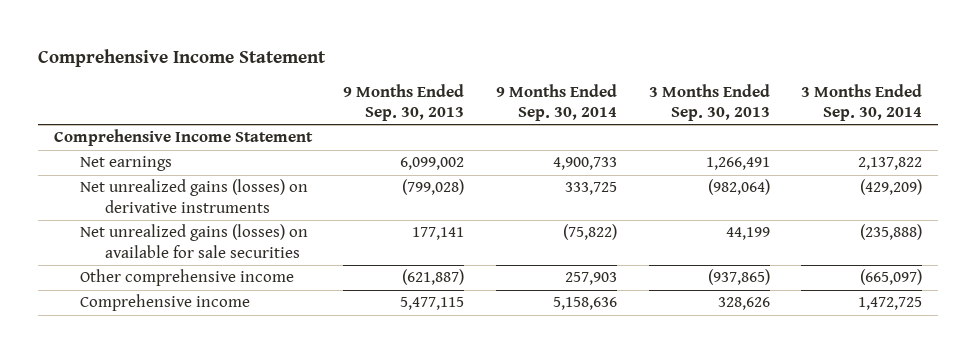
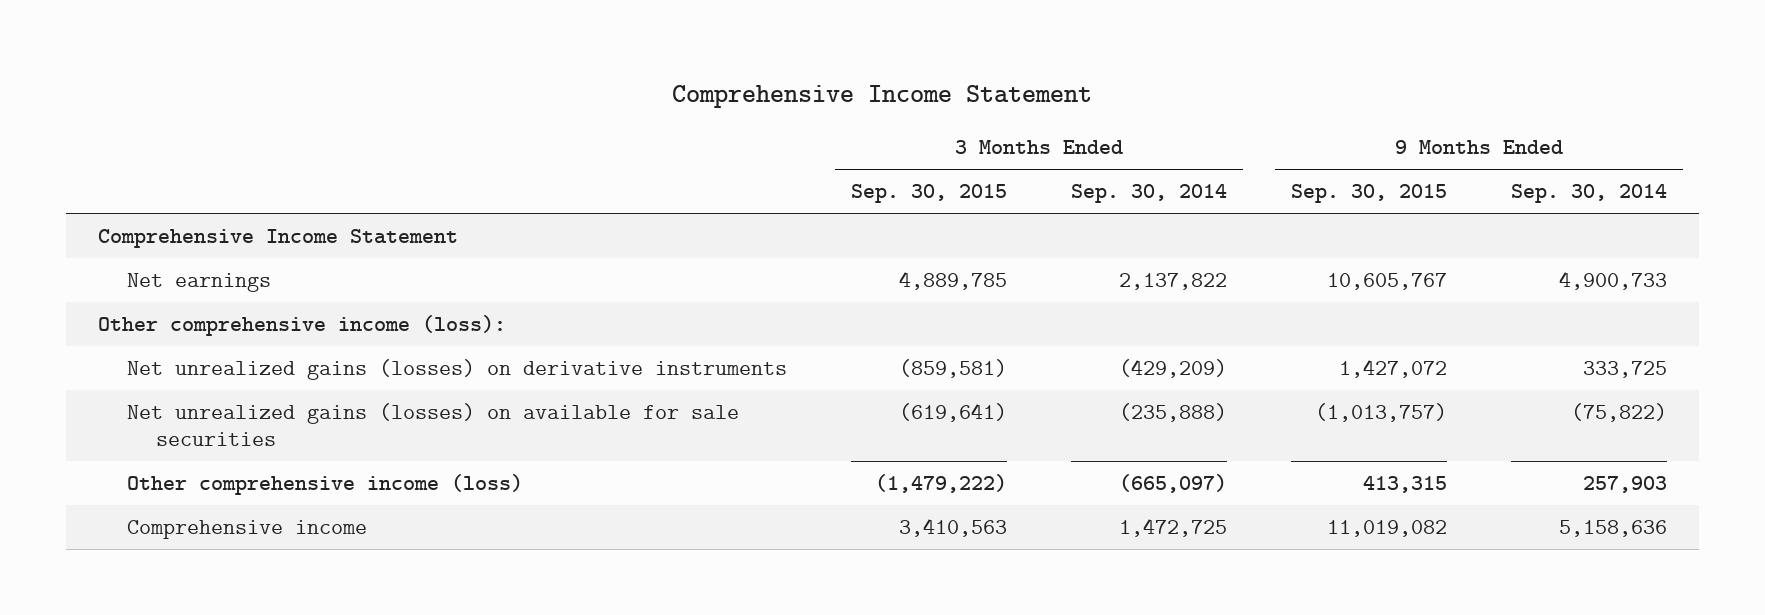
- | 9 Months Ended Sep. 30, 2013 | 9 Months Ended Sep. 30, 2014 | 3 Months Ended Sep. 30, 2013 | 3 Months Ended Sep. 30, 2014
+ | 3 Months Ended Sep. 30, 2015 | 3 Months Ended Sep. 30, 2014 | 9 Months Ended Sep. 30, 2015 | 9 Months Ended Sep. 30, 2014
+ Other comprehensive income (loss):
- Other comprehensive income | (621,887) | 257,903 | (937,865) | (665,097)
+ Other comprehensive income (loss) | (1,479,222) | (665,097) | 413,315 | 257,903

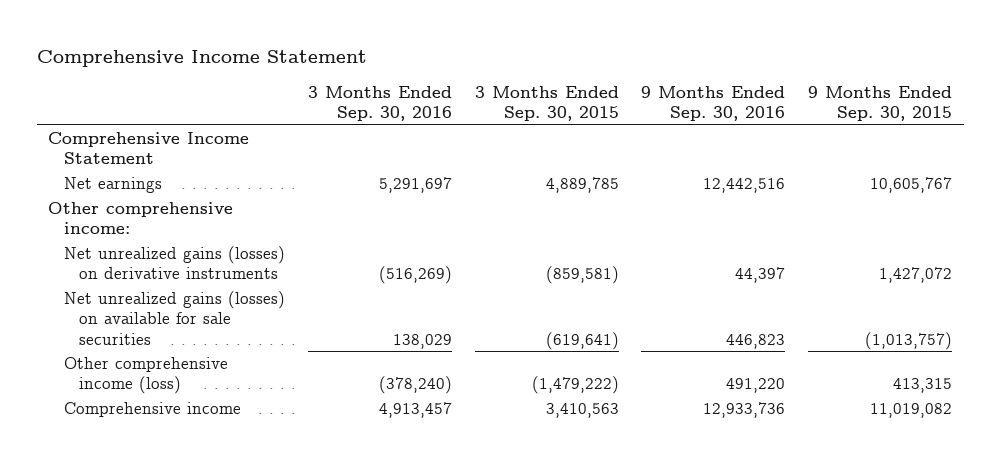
- | 3 Months Ended Sep. 30, 2015 | 3 Months Ended Sep. 30, 2014 | 9 Months Ended Sep. 30, 2015 | 9 Months Ended Sep. 30, 2014
+ | 3 Months Ended Sep. 30, 2016 | 3 Months Ended Sep. 30, 2015 | 9 Months Ended Sep. 30, 2016 | 9 Months Ended Sep. 30, 2015
- Other comprehensive income (loss):
+ Other comprehensive income:

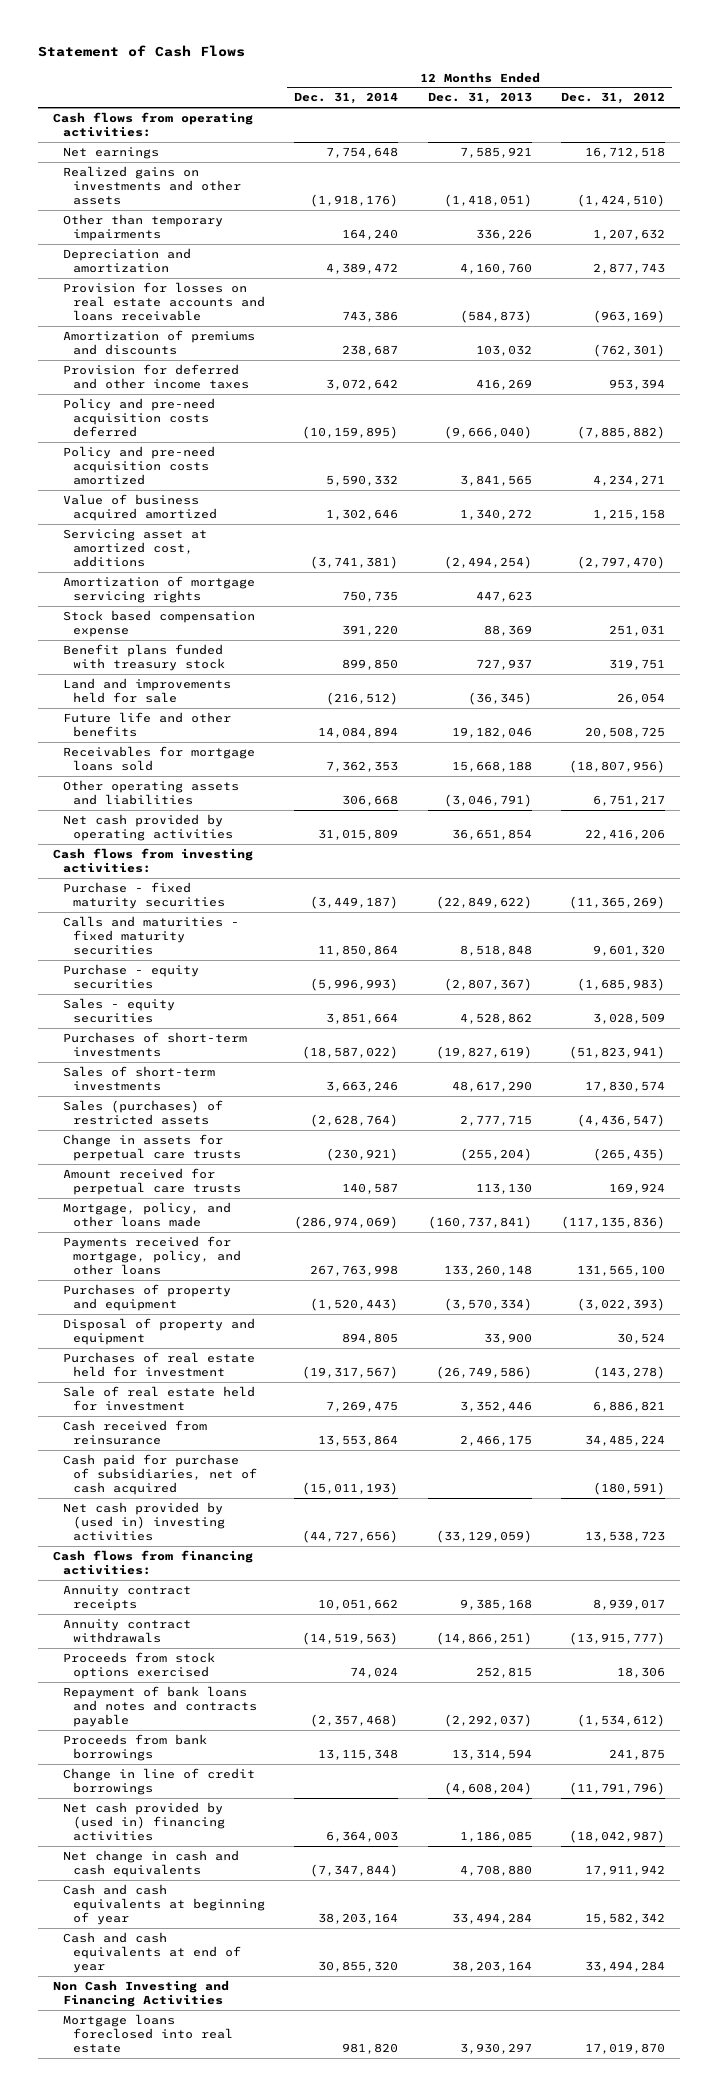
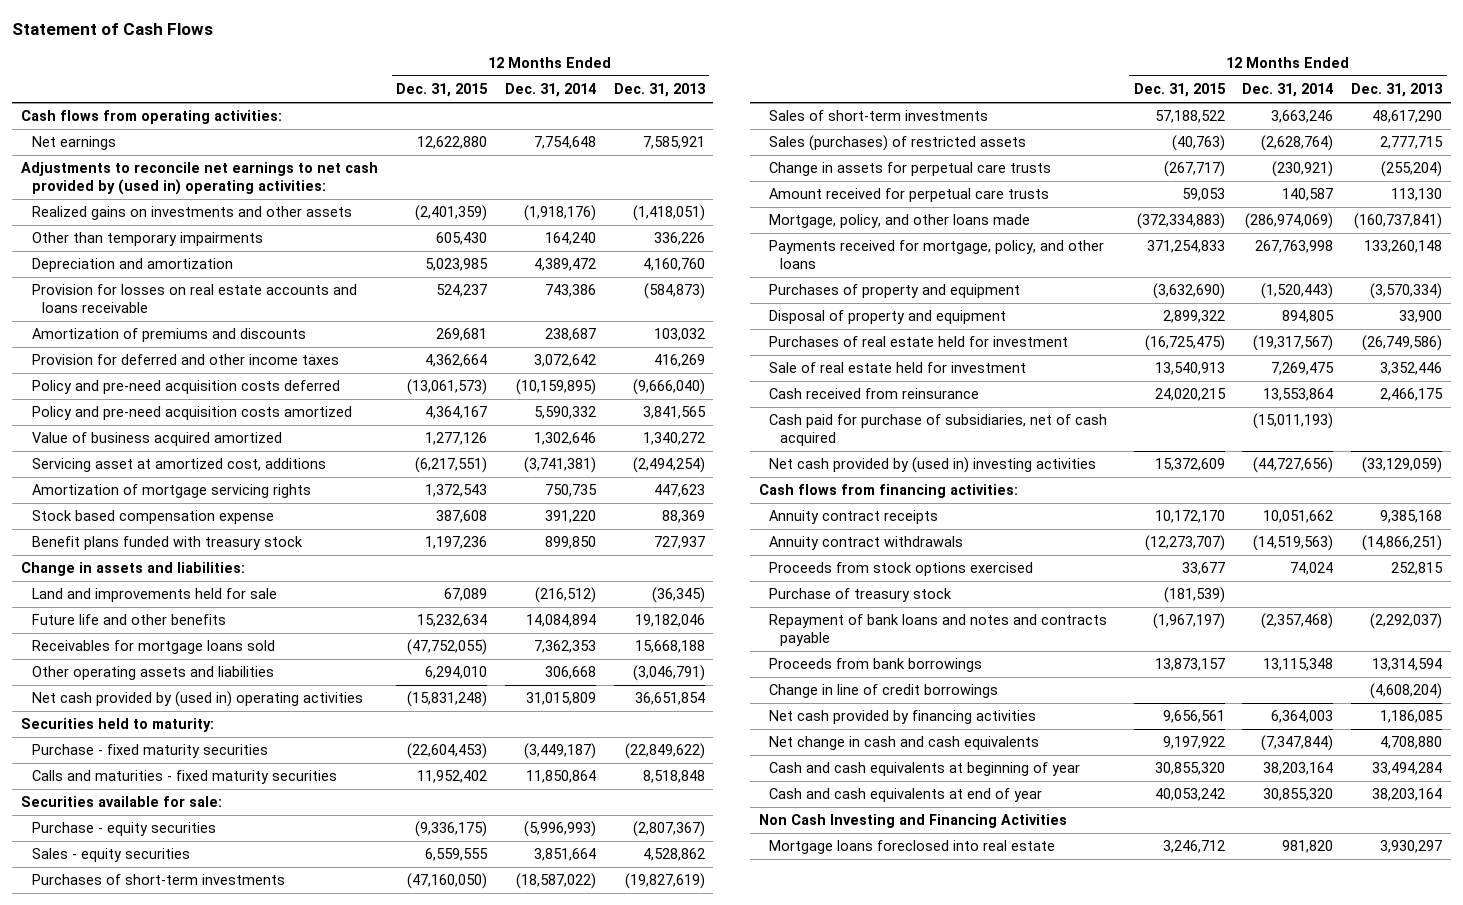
- | 12 Months Ended Dec. 31, 2014 | 12 Months Ended Dec. 31, 2013 | 12 Months Ended Dec. 31, 2012
+ | 12 Months Ended Dec. 31, 2015 | 12 Months Ended Dec. 31, 2014 | 12 Months Ended Dec. 31, 2013
+ Adjustments to reconcile net earnings to net cash provided by (used in) operating activities:
+ Change in assets and liabilities:
- Net cash provided by operating activities | 31,015,809 | 36,651,854 | 22,416,206
- Cash flows from investing activities:
+ Net cash provided by (used in) operating activities | (15,831,248) | 31,015,809 | 36,651,854
+ Securities held to maturity:
+ Securities available for sale:
+ Purchase of treasury stock | (181,539) | |
- Net cash provided by (used in) financing activities | 6,364,003 | 1,186,085 | (18,042,987)
+ Net cash provided by financing activities | 9,656,561 | 6,364,003 | 1,186,085

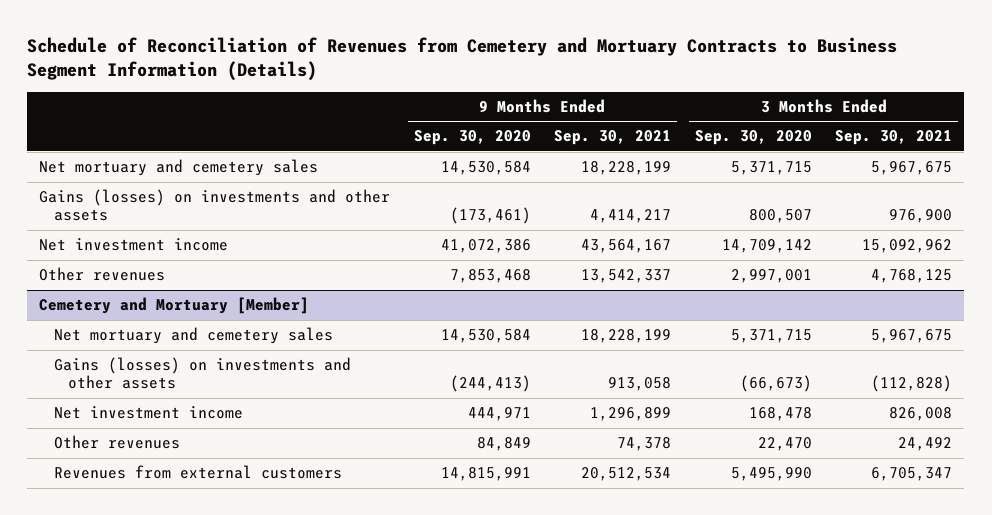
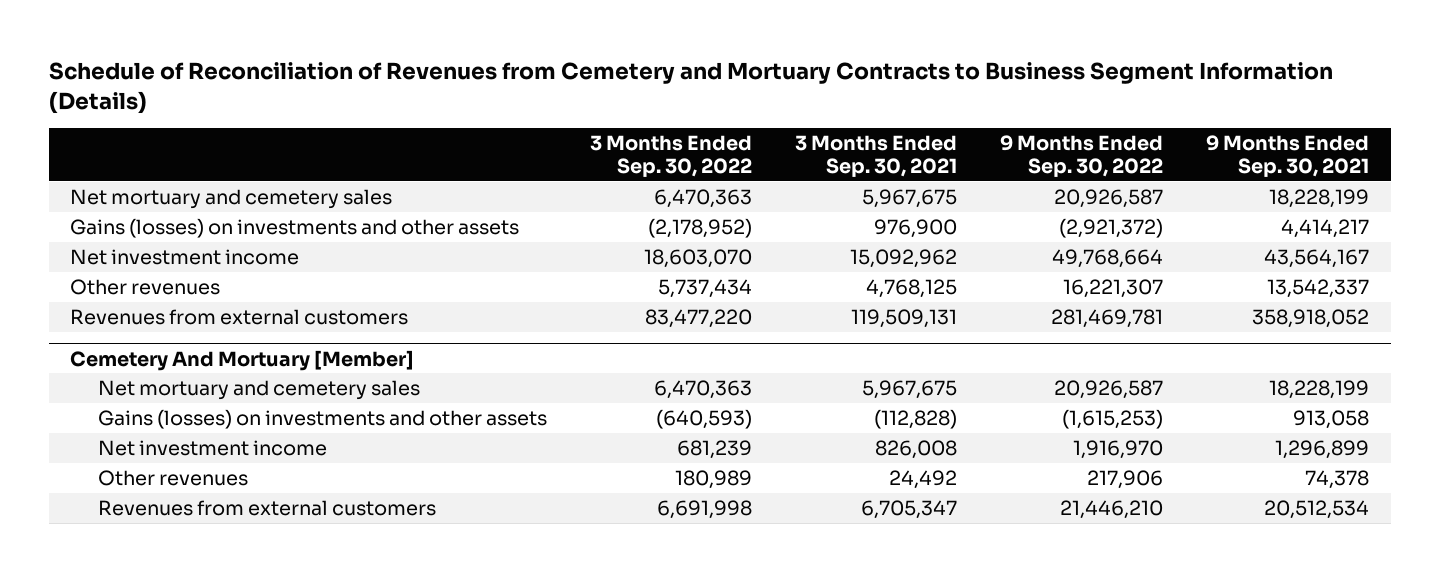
- | 9 Months Ended Sep. 30, 2020 | 9 Months Ended Sep. 30, 2021 | 3 Months Ended Sep. 30, 2020 | 3 Months Ended Sep. 30, 2021
+ | 3 Months Ended Sep. 30, 2022 | 3 Months Ended Sep. 30, 2021 | 9 Months Ended Sep. 30, 2022 | 9 Months Ended Sep. 30, 2021
- Cemetery and Mortuary [Member]
+ Revenues from external customers | 83,477,220 | 119,509,131 | 281,469,781 | 358,918,052
+ Cemetery And Mortuary [Member]

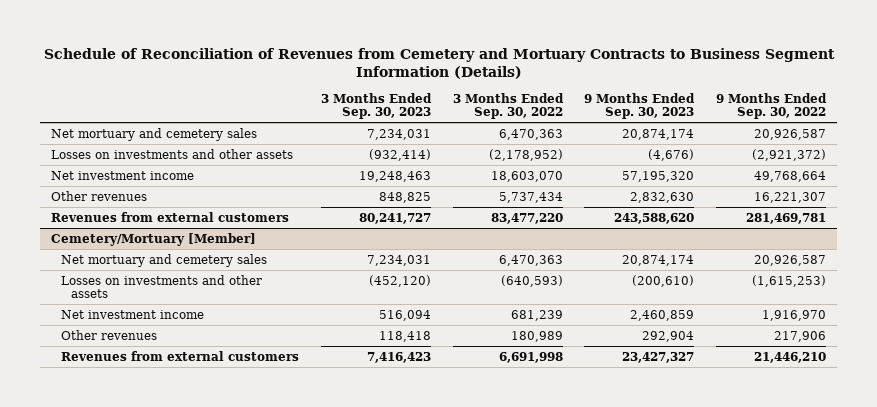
- | 3 Months Ended Sep. 30, 2022 | 3 Months Ended Sep. 30, 2021 | 9 Months Ended Sep. 30, 2022 | 9 Months Ended Sep. 30, 2021
+ | 3 Months Ended Sep. 30, 2023 | 3 Months Ended Sep. 30, 2022 | 9 Months Ended Sep. 30, 2023 | 9 Months Ended Sep. 30, 2022
- Gains (losses) on investments and other assets | (2,178,952) | 976,900 | (2,921,372) | 4,414,217
+ Losses on investments and other assets | (932,414) | (2,178,952) | (4,676) | (2,921,372)
- Cemetery And Mortuary [Member]
+ Cemetery/Mortuary [Member]
- Gains (losses) on investments and other assets | (640,593) | (112,828) | (1,615,253) | 913,058
+ Losses on investments and other assets | (452,120) | (640,593) | (200,610) | (1,615,253)

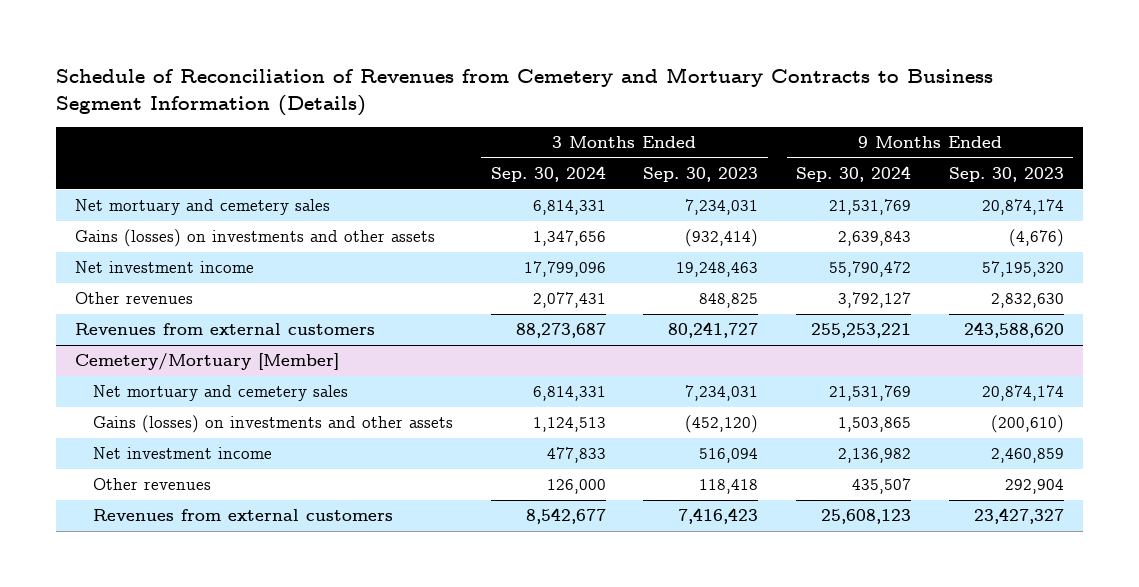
- | 3 Months Ended Sep. 30, 2023 | 3 Months Ended Sep. 30, 2022 | 9 Months Ended Sep. 30, 2023 | 9 Months Ended Sep. 30, 2022
+ | 3 Months Ended Sep. 30, 2024 | 3 Months Ended Sep. 30, 2023 | 9 Months Ended Sep. 30, 2024 | 9 Months Ended Sep. 30, 2023
- Losses on investments and other assets | (932,414) | (2,178,952) | (4,676) | (2,921,372)
+ Gains (losses) on investments and other assets | 1,347,656 | (932,414) | 2,639,843 | (4,676)
@ Cemetery/Mortuary [Member]
- Losses on investments and other assets | (452,120) | (640,593) | (200,610) | (1,615,253)
+ Gains (losses) on investments and other assets | 1,124,513 | (452,120) | 1,503,865 | (200,610)

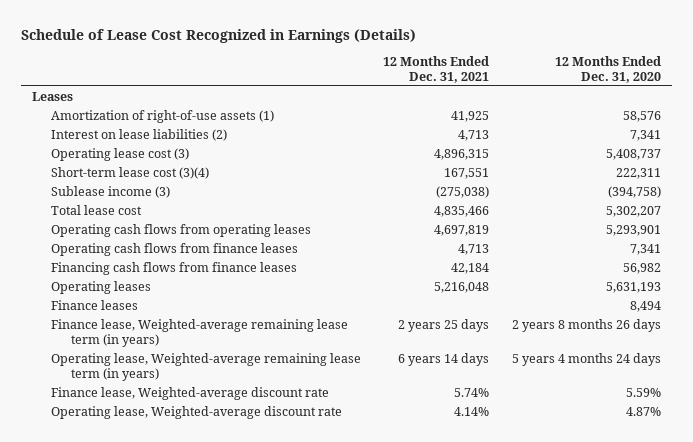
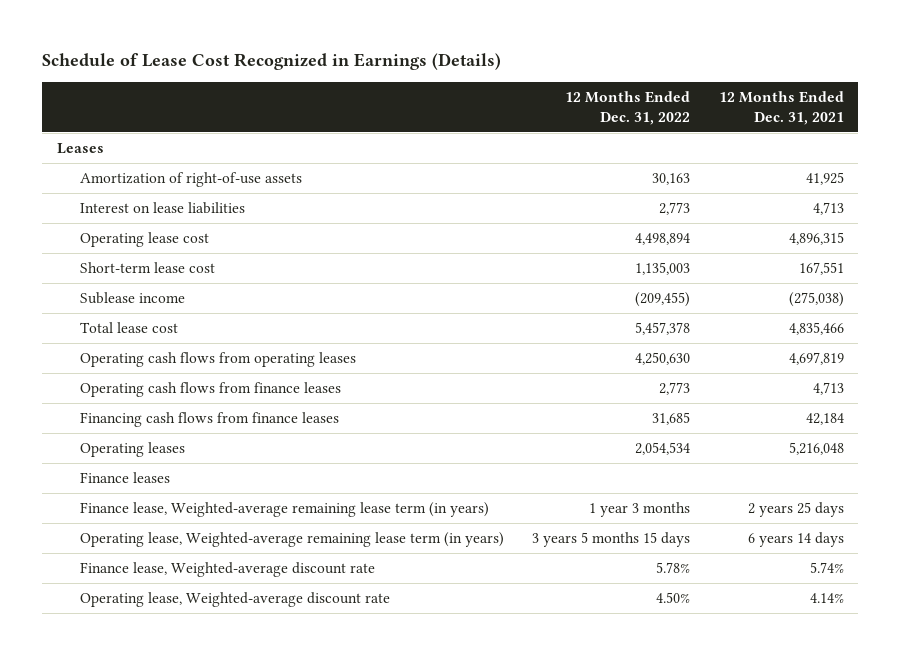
- | 12 Months Ended Dec. 31, 2021 | 12 Months Ended Dec. 31, 2020
+ | 12 Months Ended Dec. 31, 2022 | 12 Months Ended Dec. 31, 2021
- Amortization of right-of-use assets (1) | 41,925 | 58,576
- Interest on lease liabilities (2) | 4,713 | 7,341
- Operating lease cost (3) | 4,896,315 | 5,408,737
- Short-term lease cost (3)(4) | 167,551 | 222,311
- Sublease income (3) | (275,038) | (394,758)
+ Amortization of right-of-use assets | 30,163 | 41,925
+ Interest on lease liabilities | 2,773 | 4,713
+ Operating lease cost | 4,498,894 | 4,896,315
+ Short-term lease cost | 1,135,003 | 167,551
+ Sublease income | (209,455) | (275,038)

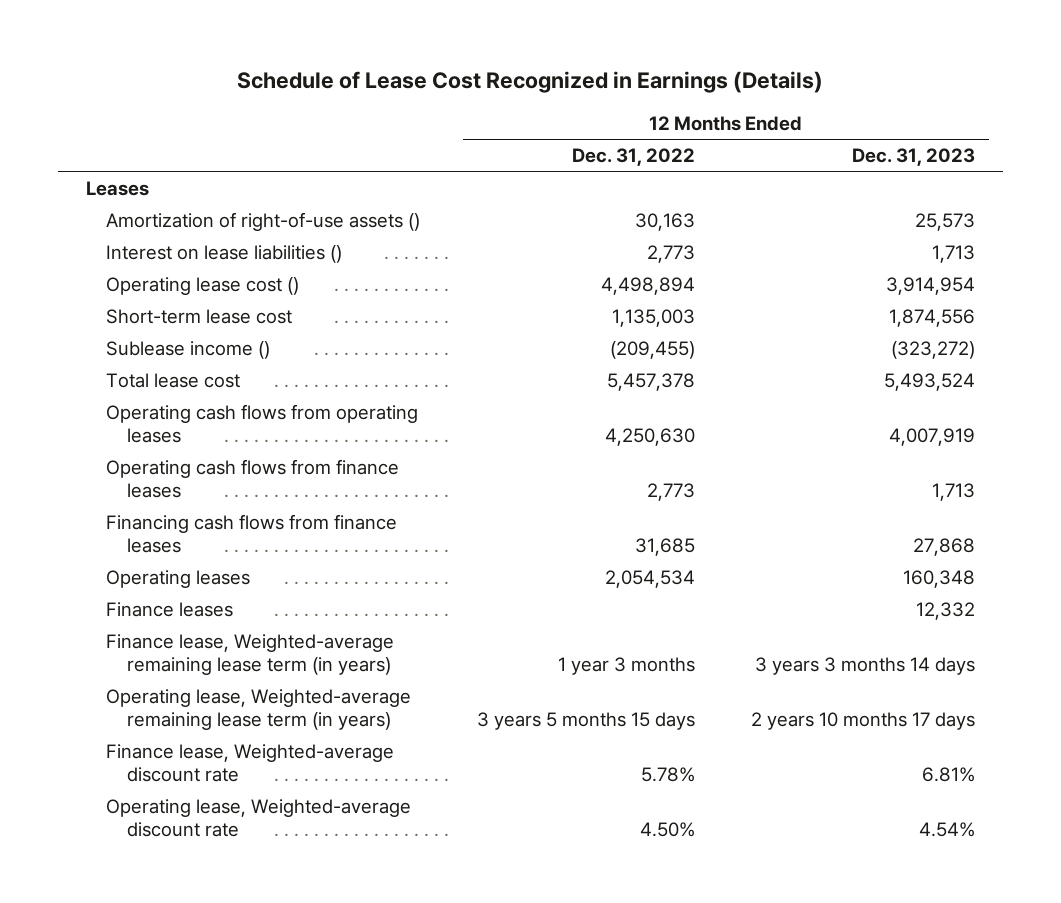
- | 12 Months Ended Dec. 31, 2022 | 12 Months Ended Dec. 31, 2021
+ | 12 Months Ended Dec. 31, 2022 | 12 Months Ended Dec. 31, 2023
- Amortization of right-of-use assets | 30,163 | 41,925
- Interest on lease liabilities | 2,773 | 4,713
- Operating lease cost | 4,498,894 | 4,896,315
+ Amortization of right-of-use assets () | 30,163 | 25,573
+ Interest on lease liabilities () | 2,773 | 1,713
+ Operating lease cost () | 4,498,894 | 3,914,954
- Sublease income | (209,455) | (275,038)
+ Sublease income () | (209,455) | (323,272)

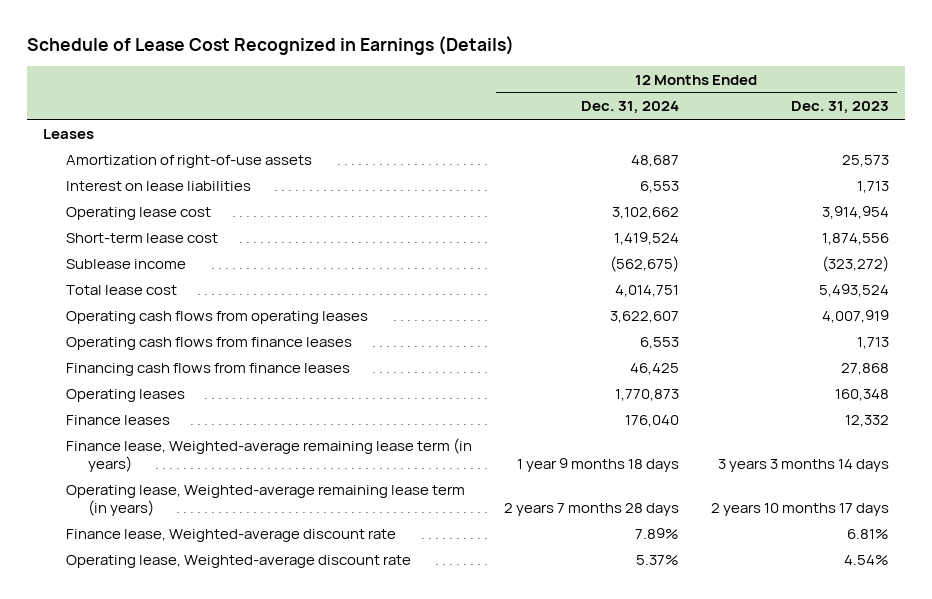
- | 12 Months Ended Dec. 31, 2022 | 12 Months Ended Dec. 31, 2023
+ | 12 Months Ended Dec. 31, 2024 | 12 Months Ended Dec. 31, 2023
- Amortization of right-of-use assets () | 30,163 | 25,573
- Interest on lease liabilities () | 2,773 | 1,713
- Operating lease cost () | 4,498,894 | 3,914,954
+ Amortization of right-of-use assets | 48,687 | 25,573
+ Interest on lease liabilities | 6,553 | 1,713
+ Operating lease cost | 3,102,662 | 3,914,954
- Sublease income () | (209,455) | (323,272)
+ Sublease income | (562,675) | (323,272)

